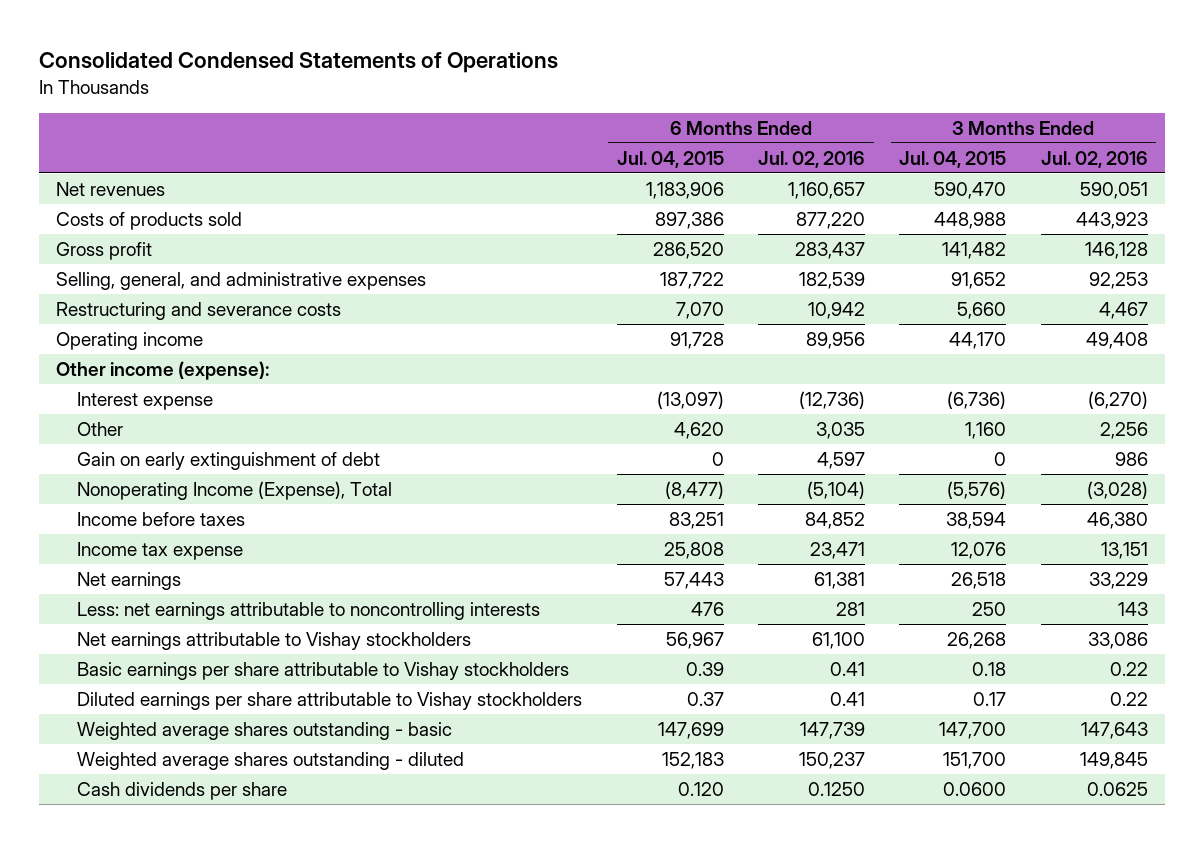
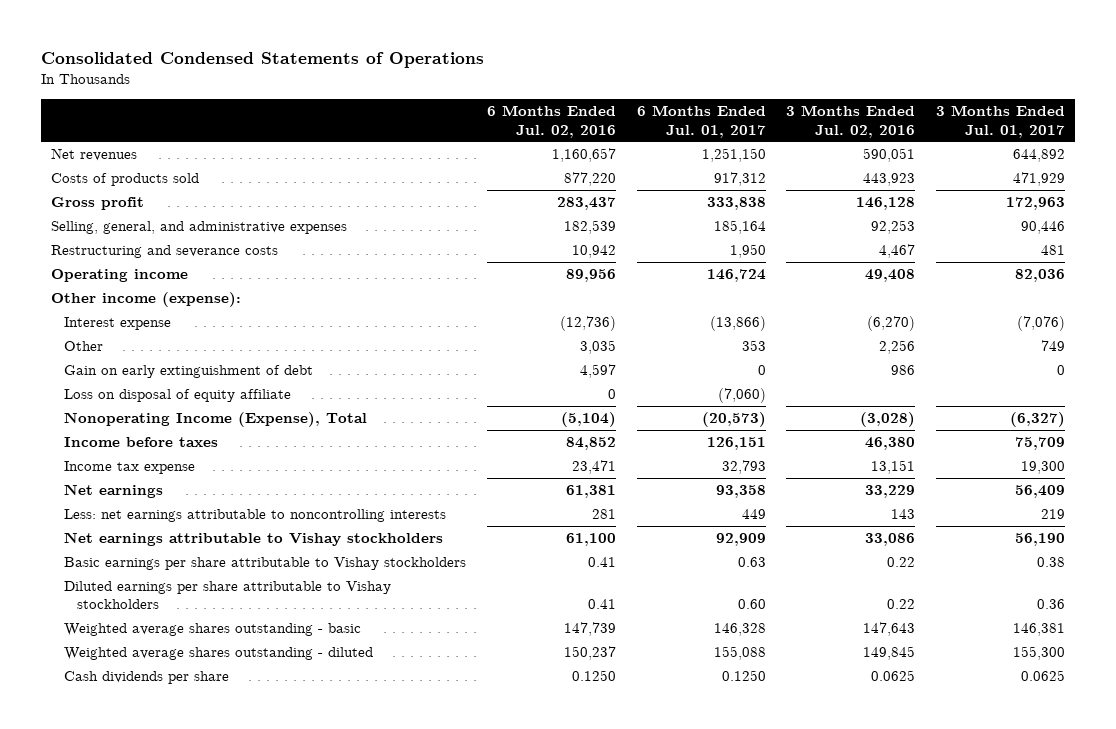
- | 6 Months Ended Jul. 04, 2015 | 6 Months Ended Jul. 02, 2016 | 3 Months Ended Jul. 04, 2015 | 3 Months Ended Jul. 02, 2016
+ | 6 Months Ended Jul. 02, 2016 | 6 Months Ended Jul. 01, 2017 | 3 Months Ended Jul. 02, 2016 | 3 Months Ended Jul. 01, 2017
+ Loss on disposal of equity affiliate | 0 | (7,060) | |

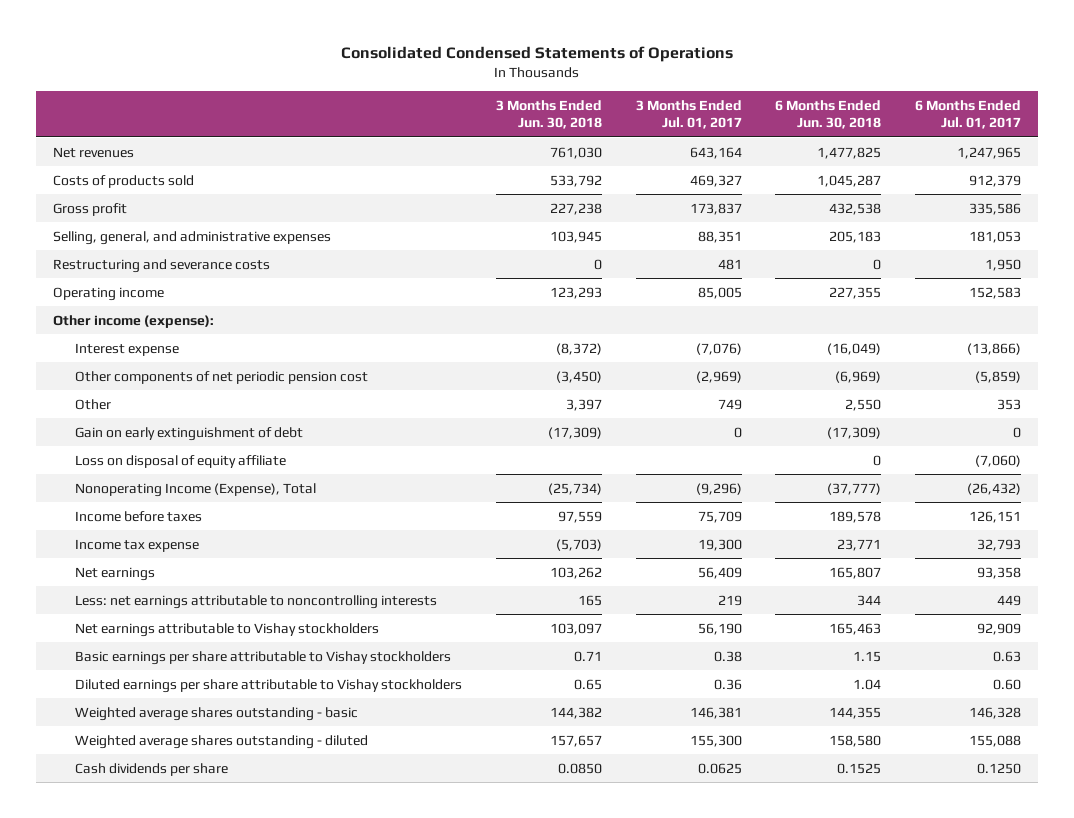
- | 6 Months Ended Jul. 02, 2016 | 6 Months Ended Jul. 01, 2017 | 3 Months Ended Jul. 02, 2016 | 3 Months Ended Jul. 01, 2017
+ | 3 Months Ended Jun. 30, 2018 | 3 Months Ended Jul. 01, 2017 | 6 Months Ended Jun. 30, 2018 | 6 Months Ended Jul. 01, 2017
- Net revenues | 1,160,657 | 1,251,150 | 590,051 | 644,892
- Costs of products sold | 877,220 | 917,312 | 443,923 | 471,929
- Gross profit | 283,437 | 333,838 | 146,128 | 172,963
- Selling, general, and administrative expenses | 182,539 | 185,164 | 92,253 | 90,446
+ Net revenues | 761,030 | 643,164 | 1,477,825 | 1,247,965
+ Costs of products sold | 533,792 | 469,327 | 1,045,287 | 912,379
+ Gross profit | 227,238 | 173,837 | 432,538 | 335,586
+ Selling, general, and administrative expenses | 103,945 | 88,351 | 205,183 | 181,053
- Operating income | 89,956 | 146,724 | 49,408 | 82,036
+ Operating income | 123,293 | 85,005 | 227,355 | 152,583
+ Other components of net periodic pension cost | (3,450) | (2,969) | (6,969) | (5,859)
- Nonoperating Income (Expense), Total | (5,104) | (20,573) | (3,028) | (6,327)
+ Nonoperating Income (Expense), Total | (25,734) | (9,296) | (37,777) | (26,432)

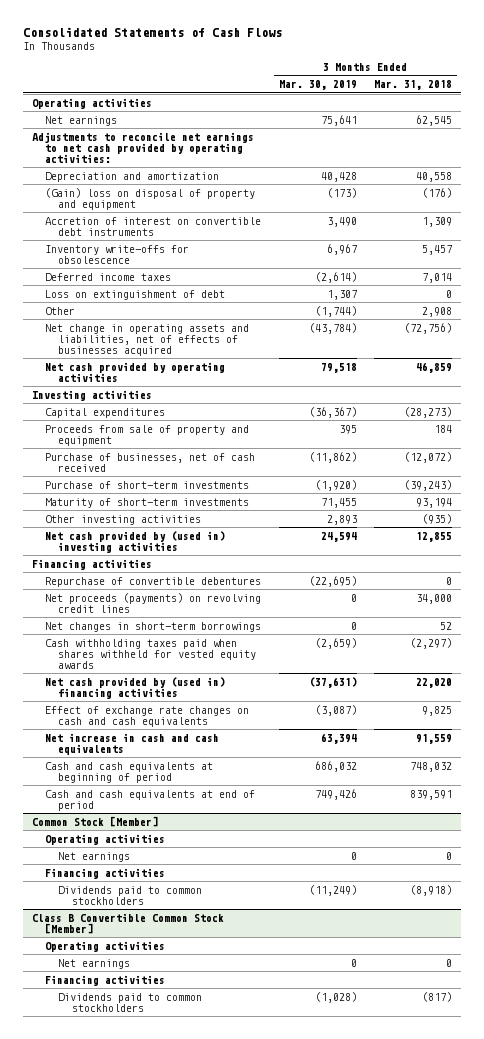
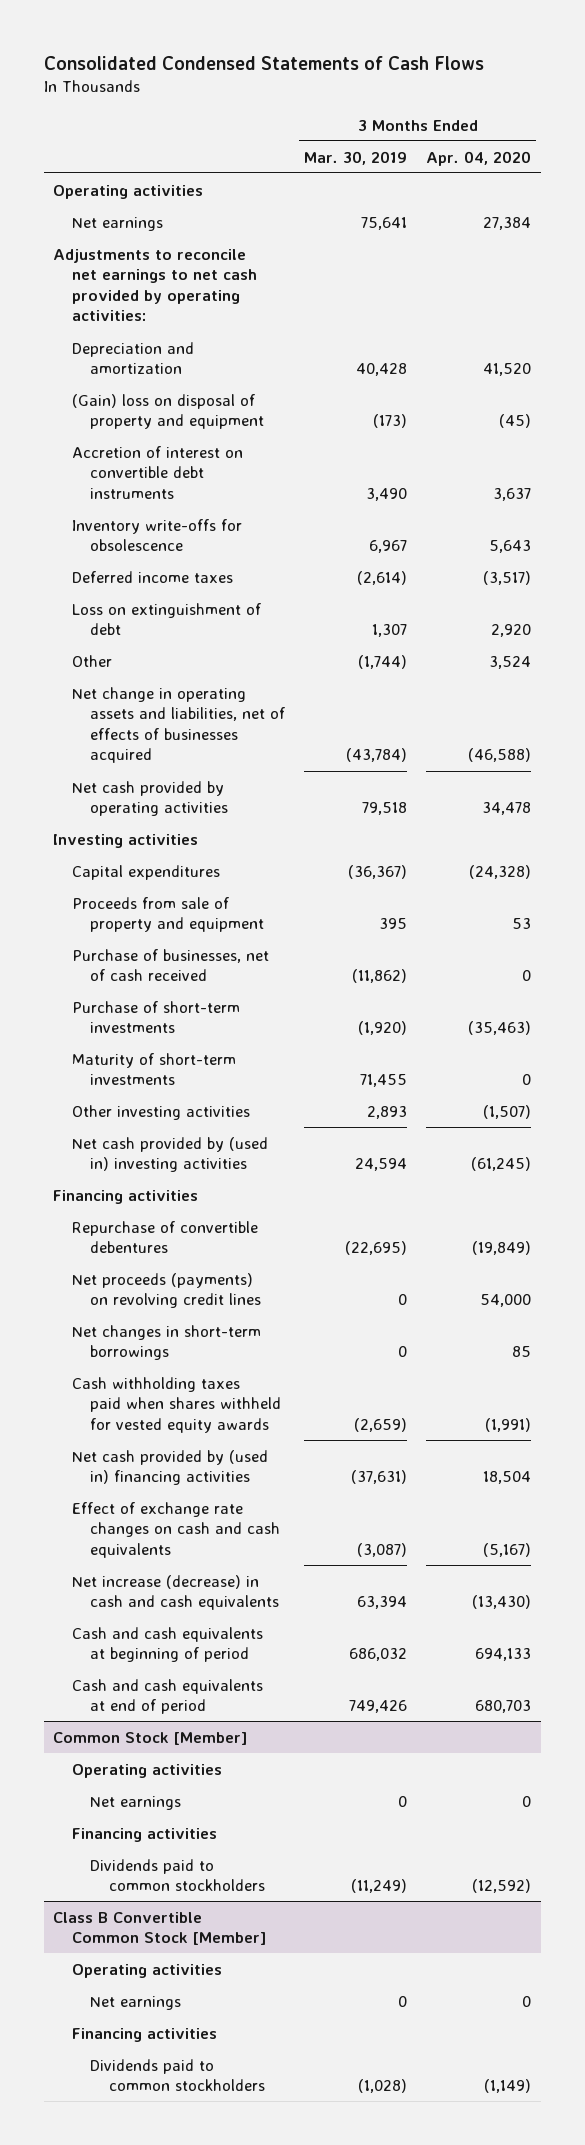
- Consolidated Statements of Cash Flows
+ Consolidated Condensed Statements of Cash Flows
- | 3 Months Ended Mar. 30, 2019 | 3 Months Ended Mar. 31, 2018
+ | 3 Months Ended Mar. 30, 2019 | 3 Months Ended Apr. 04, 2020
- Net increase in cash and cash equivalents | 63,394 | 91,559
+ Net increase (decrease) in cash and cash equivalents | 63,394 | (13,430)

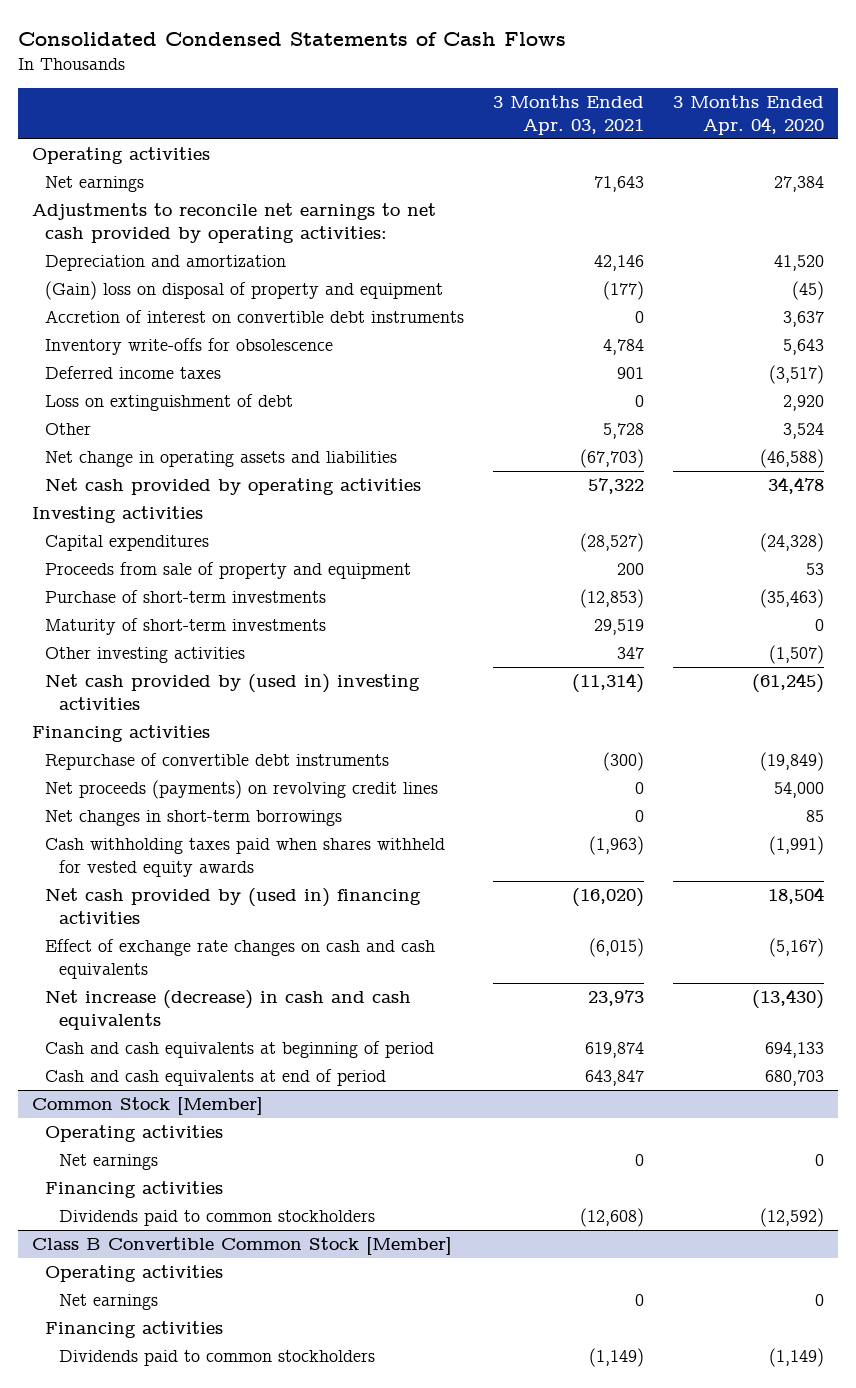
- | 3 Months Ended Mar. 30, 2019 | 3 Months Ended Apr. 04, 2020
+ | 3 Months Ended Apr. 03, 2021 | 3 Months Ended Apr. 04, 2020
- Net change in operating assets and liabilities, net of effects of businesses acquired | (43,784) | (46,588)
+ Net change in operating assets and liabilities | (67,703) | (46,588)
- Purchase of businesses, net of cash received | (11,862) | 0
- Repurchase of convertible debentures | (22,695) | (19,849)
+ Repurchase of convertible debt instruments | (300) | (19,849)

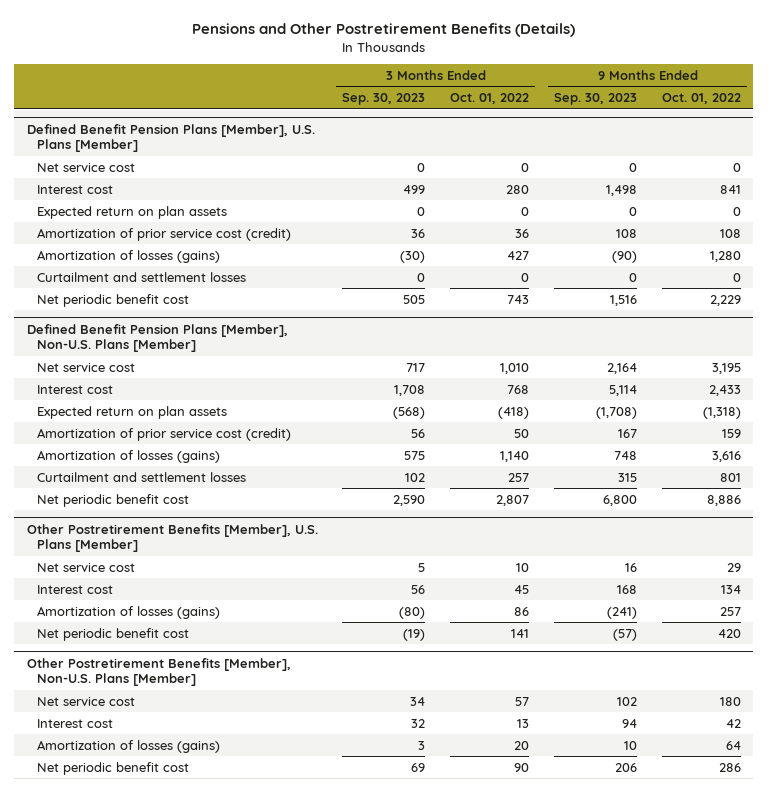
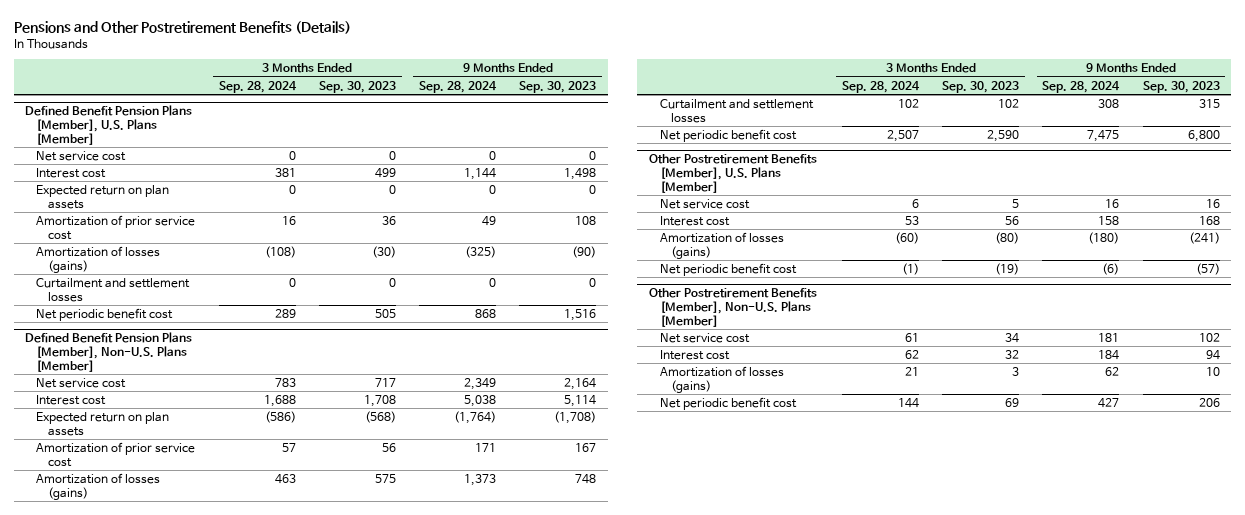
- | 3 Months Ended Sep. 30, 2023 | 3 Months Ended Oct. 01, 2022 | 9 Months Ended Sep. 30, 2023 | 9 Months Ended Oct. 01, 2022
+ | 3 Months Ended Sep. 28, 2024 | 3 Months Ended Sep. 30, 2023 | 9 Months Ended Sep. 28, 2024 | 9 Months Ended Sep. 30, 2023
@ Defined Benefit Pension Plans [Member], U.S. Plans [Member]
- Amortization of prior service cost (credit) | 36 | 36 | 108 | 108
+ Amortization of prior service cost | 16 | 36 | 49 | 108
@ Defined Benefit Pension Plans [Member], Non-U.S. Plans [Member]
- Amortization of prior service cost (credit) | 56 | 50 | 167 | 159
+ Amortization of prior service cost | 57 | 56 | 171 | 167

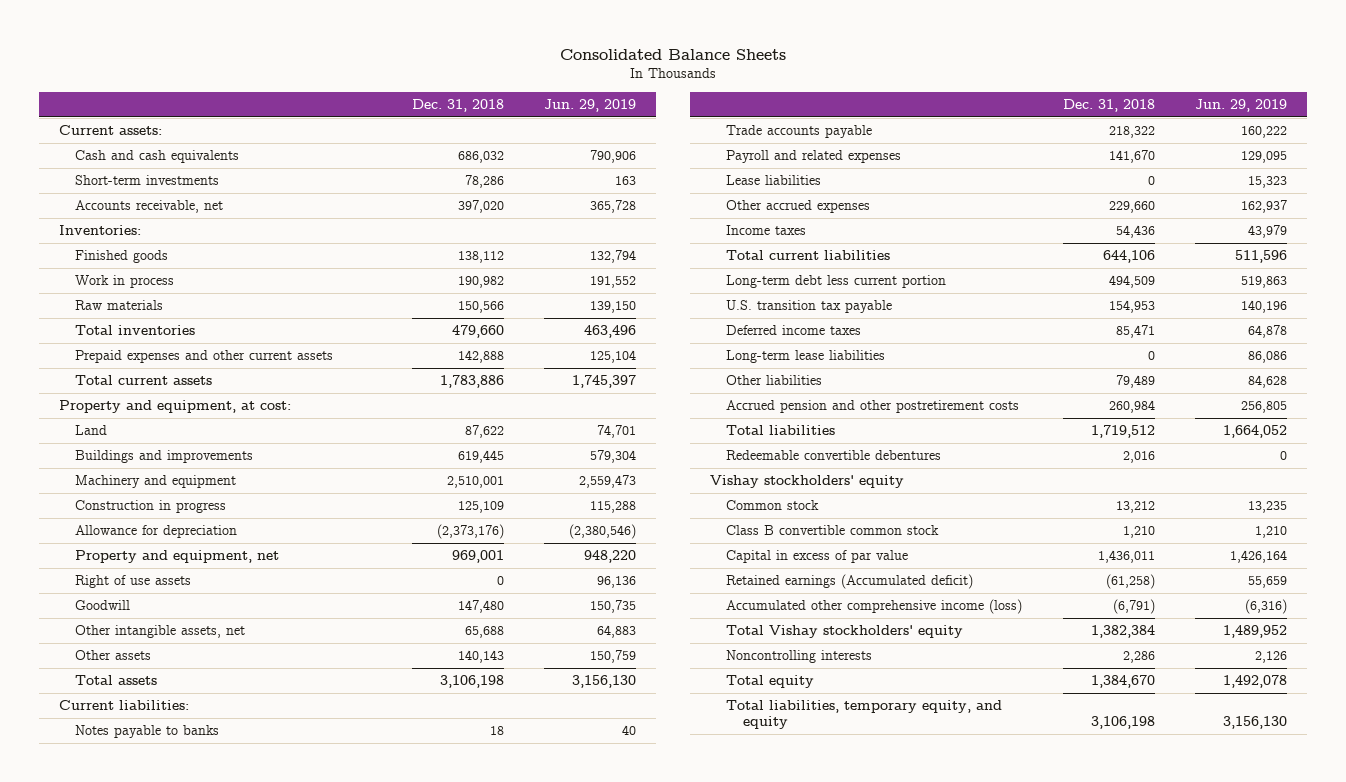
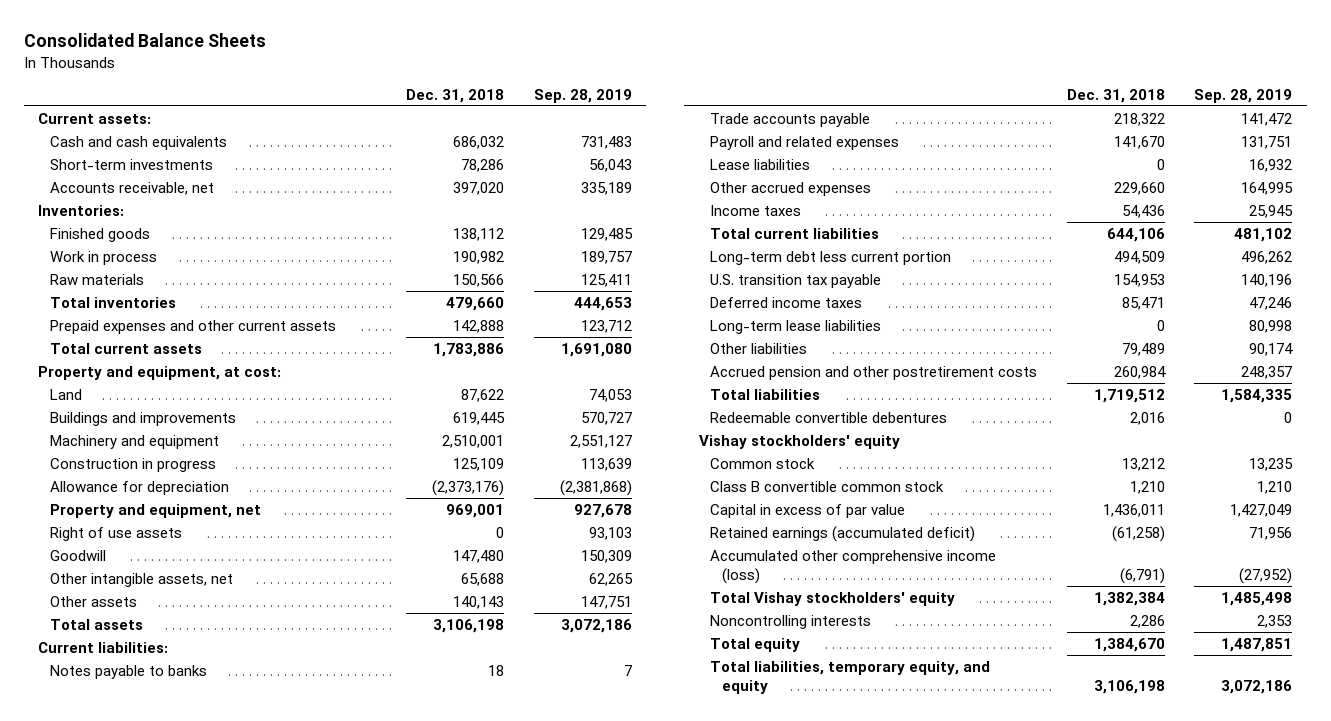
- | Dec. 31, 2018 | Jun. 29, 2019
+ | Dec. 31, 2018 | Sep. 28, 2019
- Retained earnings (Accumulated deficit) | (61,258) | 55,659
+ Retained earnings (accumulated deficit) | (61,258) | 71,956

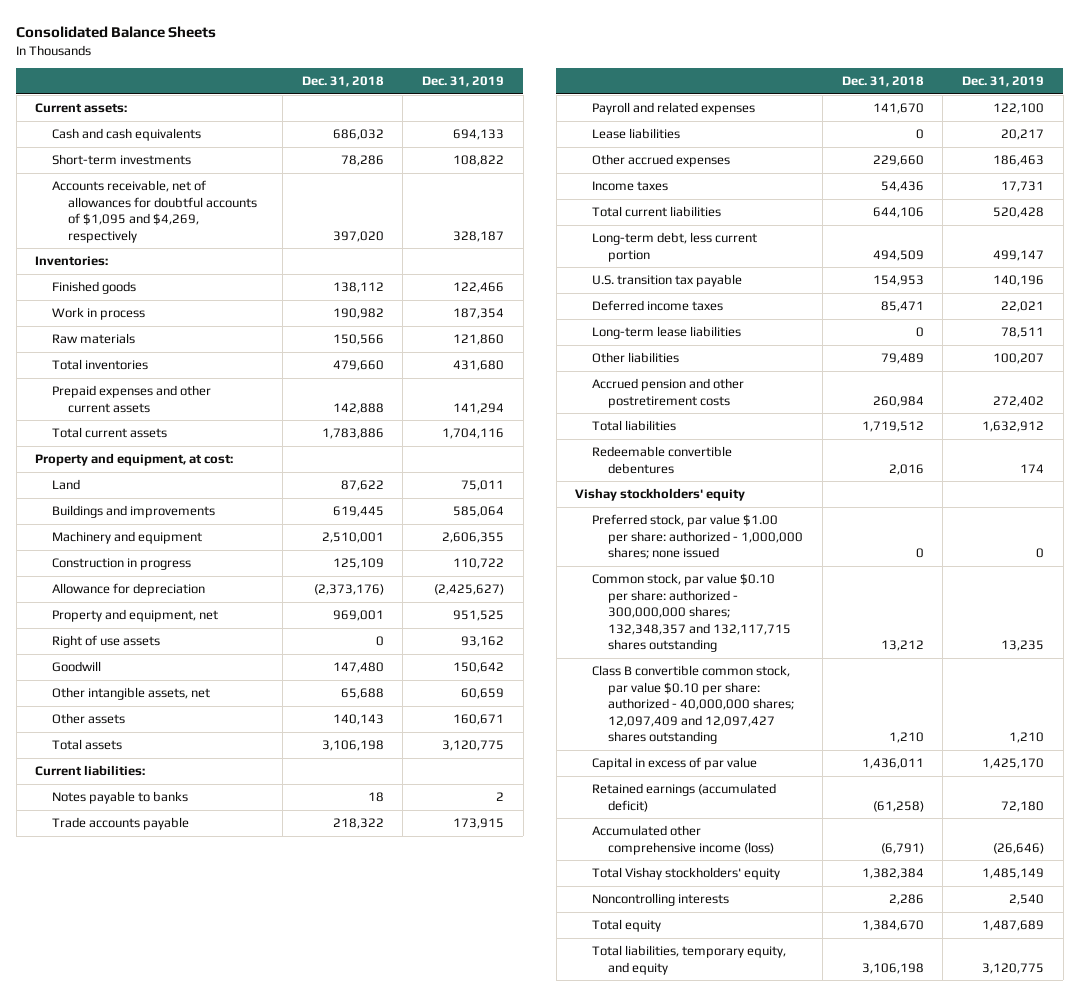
- | Dec. 31, 2018 | Sep. 28, 2019
+ | Dec. 31, 2018 | Dec. 31, 2019
- Accounts receivable, net | 397,020 | 335,189
+ Accounts receivable, net of allowances for doubtful accounts of $1,095 and $4,269, respectively | 397,020 | 328,187
- Long-term debt less current portion | 494,509 | 496,262
+ Long-term debt, less current portion | 494,509 | 499,147
- Common stock | 13,212 | 13,235
- Class B convertible common stock | 1,210 | 1,210
+ Preferred stock, par value $1.00 per share: authorized - 1,000,000 shares; none issued | 0 | 0
+ Common stock, par value $0.10 per share: authorized - 300,000,000 shares; 132,348,357 and 132,117,715 shares outstanding | 13,212 | 13,235
+ Class B convertible common stock, par value $0.10 per share: authorized - 40,000,000 shares; 12,097,409 and 12,097,427 shares outstanding | 1,210 | 1,210

